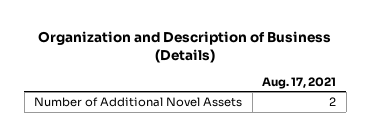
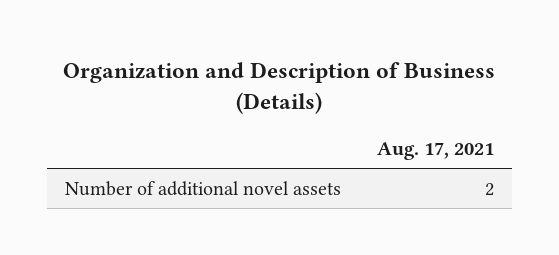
- Number of Additional Novel Assets | 2
+ Number of additional novel assets | 2

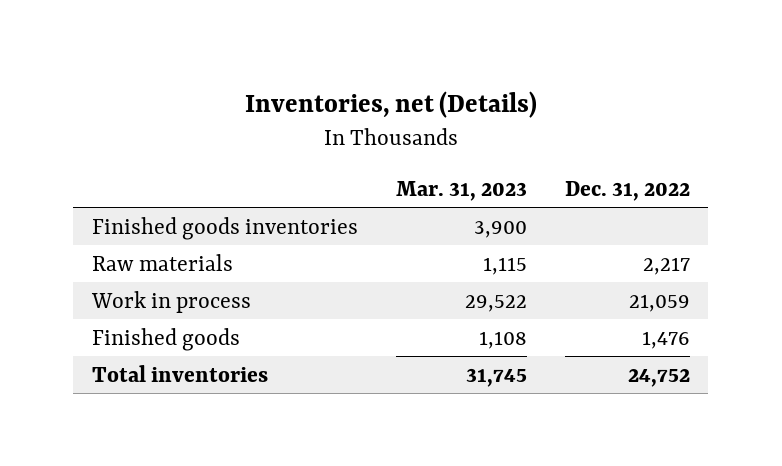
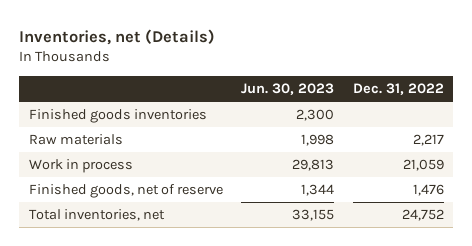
- | Mar. 31, 2023 | Dec. 31, 2022
+ | Jun. 30, 2023 | Dec. 31, 2022
- Finished goods | 1,108 | 1,476
- Total inventories | 31,745 | 24,752
+ Finished goods, net of reserve | 1,344 | 1,476
+ Total inventories, net | 33,155 | 24,752

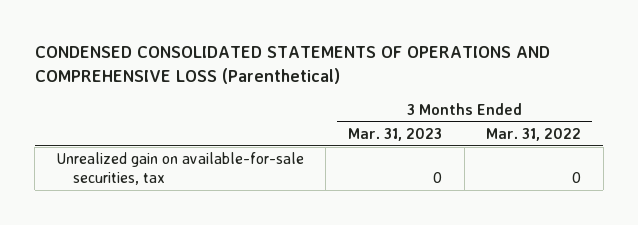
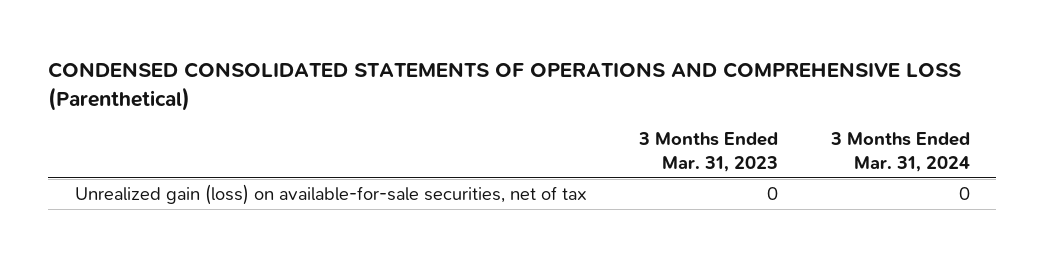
- | 3 Months Ended Mar. 31, 2023 | 3 Months Ended Mar. 31, 2022
+ | 3 Months Ended Mar. 31, 2023 | 3 Months Ended Mar. 31, 2024
- Unrealized gain on available-for-sale securities, tax | 0 | 0
+ Unrealized gain (loss) on available-for-sale securities, net of tax | 0 | 0

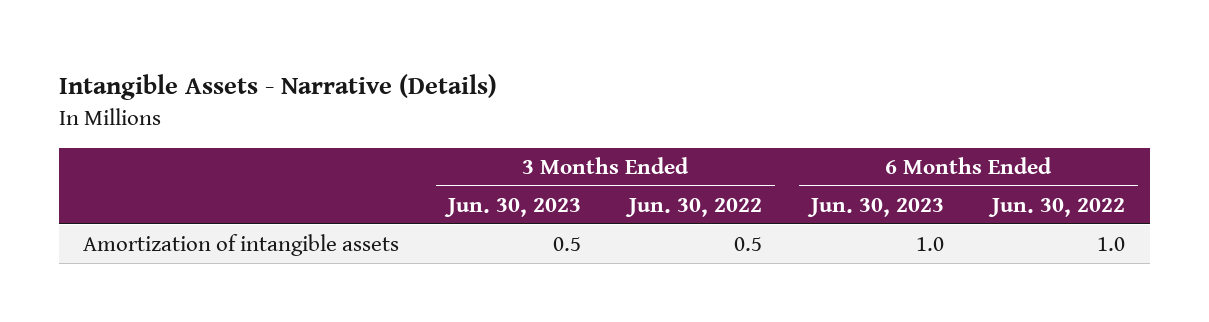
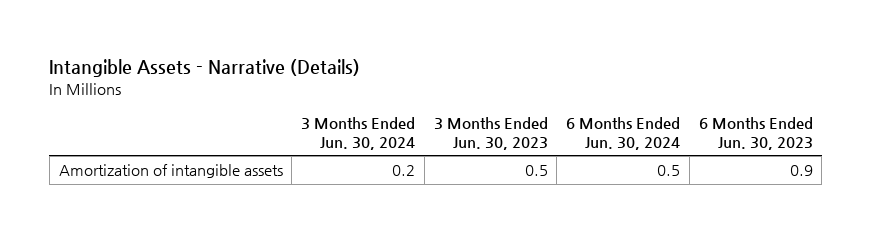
- | 3 Months Ended Jun. 30, 2023 | 3 Months Ended Jun. 30, 2022 | 6 Months Ended Jun. 30, 2023 | 6 Months Ended Jun. 30, 2022
+ | 3 Months Ended Jun. 30, 2024 | 3 Months Ended Jun. 30, 2023 | 6 Months Ended Jun. 30, 2024 | 6 Months Ended Jun. 30, 2023
- Amortization of intangible assets | 0.5 | 0.5 | 1.0 | 1.0
+ Amortization of intangible assets | 0.2 | 0.5 | 0.5 | 0.9

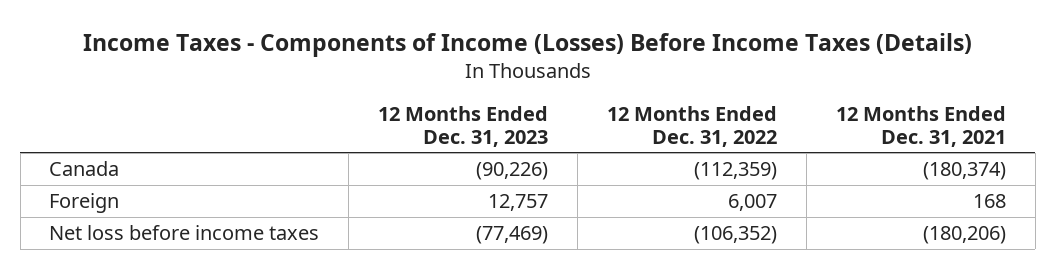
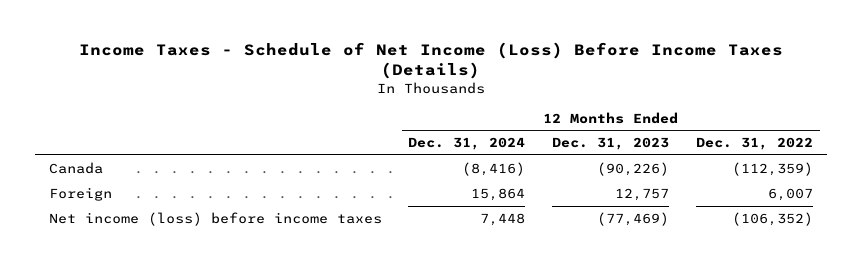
- Income Taxes - Components of Income (Losses) Before Income Taxes (Details)
+ Income Taxes - Schedule of Net Income (Loss) Before Income Taxes (Details)
- | 12 Months Ended Dec. 31, 2023 | 12 Months Ended Dec. 31, 2022 | 12 Months Ended Dec. 31, 2021
+ | 12 Months Ended Dec. 31, 2024 | 12 Months Ended Dec. 31, 2023 | 12 Months Ended Dec. 31, 2022
- Net loss before income taxes | (77,469) | (106,352) | (180,206)
+ Net income (loss) before income taxes | 7,448 | (77,469) | (106,352)

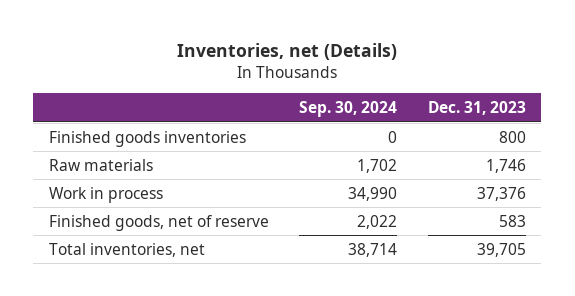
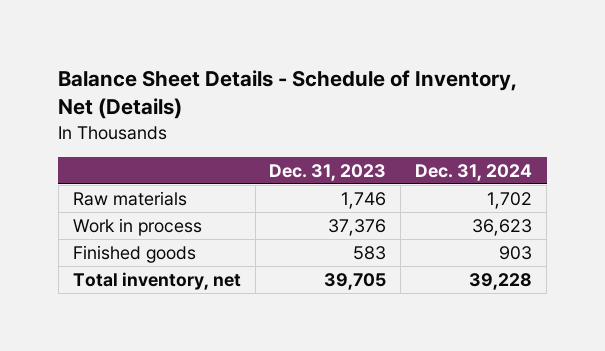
- Inventories, net (Details)
+ Balance Sheet Details - Schedule of Inventory, Net (Details)
- | Sep. 30, 2024 | Dec. 31, 2023
+ | Dec. 31, 2023 | Dec. 31, 2024
- Finished goods inventories | 0 | 800
- Finished goods, net of reserve | 2,022 | 583
- Total inventories, net | 38,714 | 39,705
+ Finished goods | 583 | 903
+ Total inventory, net | 39,705 | 39,228

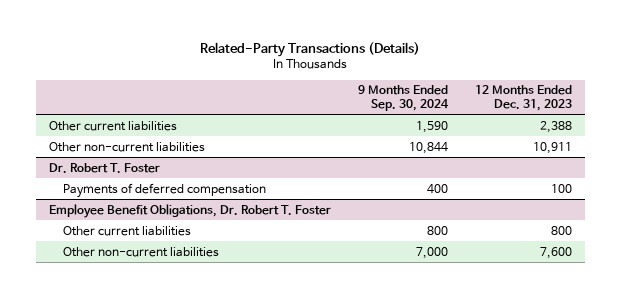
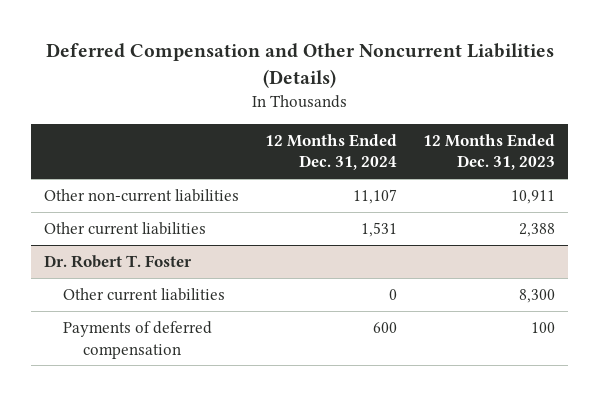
- Related-Party Transactions (Details)
+ Deferred Compensation and Other Noncurrent Liabilities (Details)
- | 9 Months Ended Sep. 30, 2024 | 12 Months Ended Dec. 31, 2023
+ | 12 Months Ended Dec. 31, 2024 | 12 Months Ended Dec. 31, 2023
moved down: Other current liabilities | 1,531 | 2,388
@ Dr. Robert T. Foster
+ Other current liabilities | 0 | 8,300
- Employee Benefit Obligations, Dr. Robert T. Foster
- Other current liabilities | 800 | 800
- Other non-current liabilities | 7,000 | 7,600

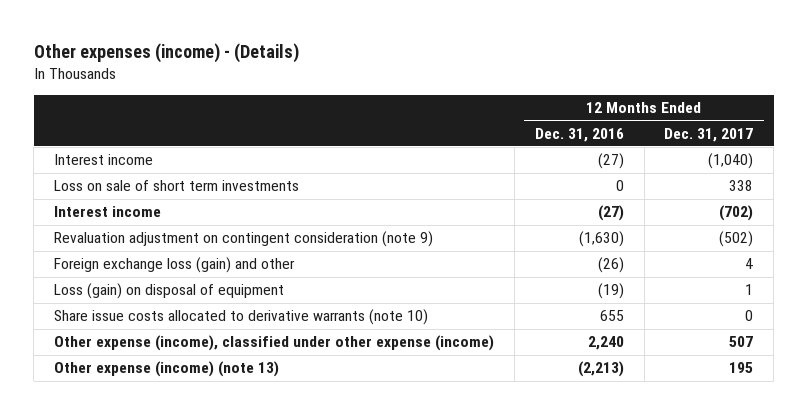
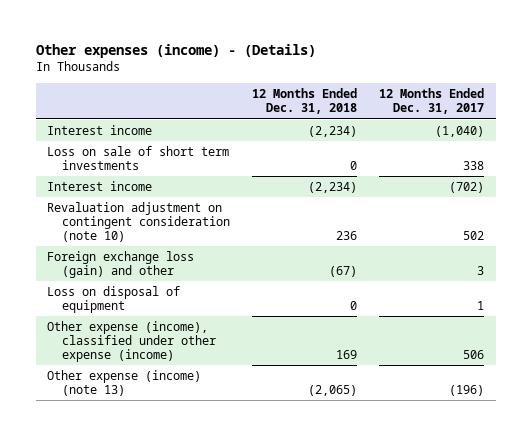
- | 12 Months Ended Dec. 31, 2016 | 12 Months Ended Dec. 31, 2017
+ | 12 Months Ended Dec. 31, 2018 | 12 Months Ended Dec. 31, 2017
- Revaluation adjustment on contingent consideration (note 9) | (1,630) | (502)
- Foreign exchange loss (gain) and other | (26) | 4
- Loss (gain) on disposal of equipment | (19) | 1
- Share issue costs allocated to derivative warrants (note 10) | 655 | 0
- Other expense (income), classified under other expense (income) | 2,240 | 507
- Other expense (income) (note 13) | (2,213) | 195
+ Revaluation adjustment on contingent consideration (note 10) | 236 | 502
+ Foreign exchange loss (gain) and other | (67) | 3
+ Loss on disposal of equipment | 0 | 1
+ Other expense (income), classified under other expense (income) | 169 | 506
+ Other expense (income) (note 13) | (2,065) | (196)

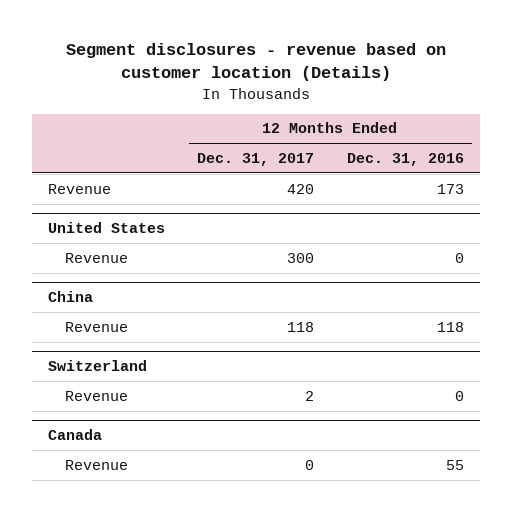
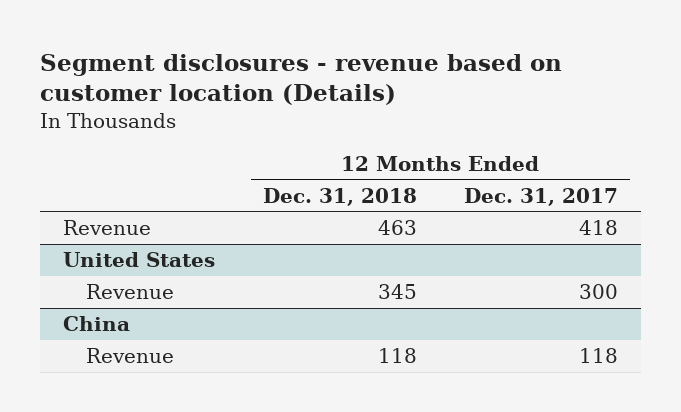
- | 12 Months Ended Dec. 31, 2017 | 12 Months Ended Dec. 31, 2016
+ | 12 Months Ended Dec. 31, 2018 | 12 Months Ended Dec. 31, 2017
- Revenue | 420 | 173
+ Revenue | 463 | 418
- Switzerland
- Revenue | 2 | 0
- Canada
- Revenue | 0 | 55

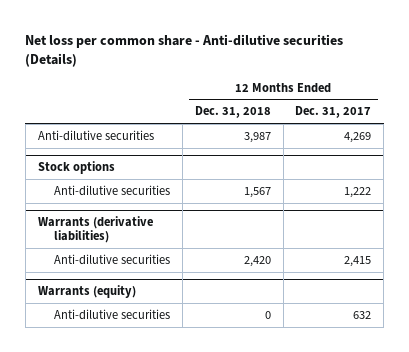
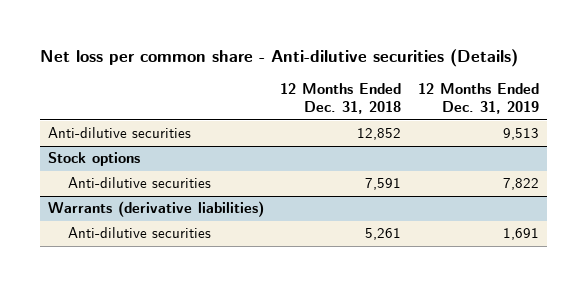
- | 12 Months Ended Dec. 31, 2018 | 12 Months Ended Dec. 31, 2017
+ | 12 Months Ended Dec. 31, 2018 | 12 Months Ended Dec. 31, 2019
- Anti-dilutive securities | 3,987 | 4,269
+ Anti-dilutive securities | 12,852 | 9,513
@ Stock options
- Anti-dilutive securities | 1,567 | 1,222
+ Anti-dilutive securities | 7,591 | 7,822
@ Warrants (derivative liabilities)
- Anti-dilutive securities | 2,420 | 2,415
- Warrants (equity)
- Anti-dilutive securities | 0 | 632
@ Warrants (derivative liabilities)
+ Anti-dilutive securities | 5,261 | 1,691

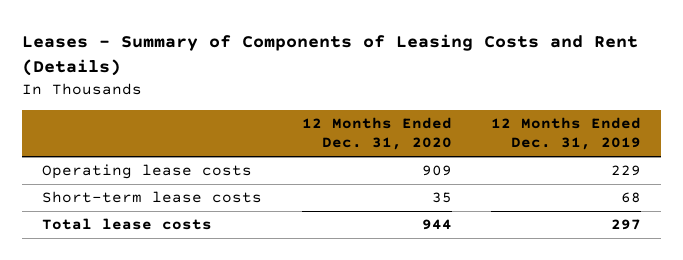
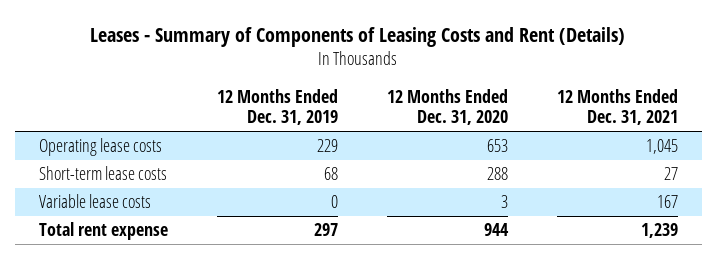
- | 12 Months Ended Dec. 31, 2020 | 12 Months Ended Dec. 31, 2019
+ | 12 Months Ended Dec. 31, 2019 | 12 Months Ended Dec. 31, 2020 | 12 Months Ended Dec. 31, 2021
- Operating lease costs | 909 | 229
- Short-term lease costs | 35 | 68
- Total lease costs | 944 | 297
+ Operating lease costs | 229 | 653 | 1,045
+ Short-term lease costs | 68 | 288 | 27
+ Variable lease costs | 0 | 3 | 167
+ Total rent expense | 297 | 944 | 1,239

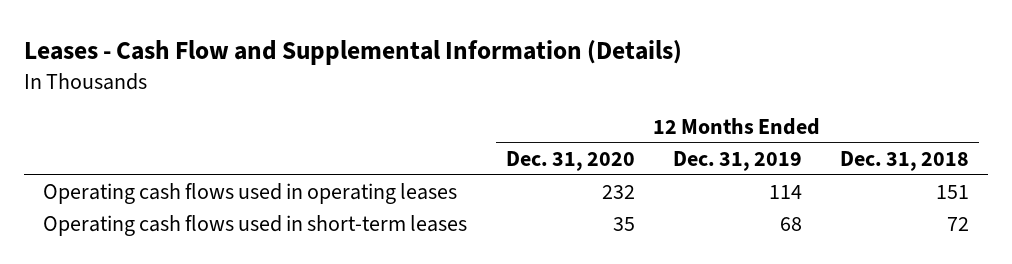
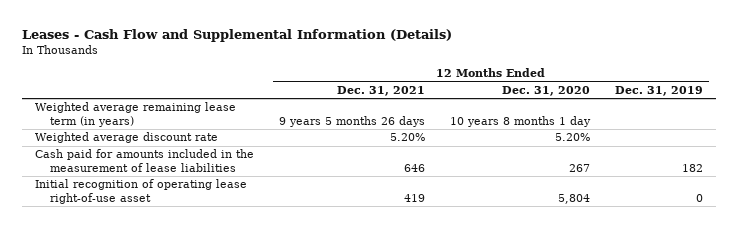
- | 12 Months Ended Dec. 31, 2020 | 12 Months Ended Dec. 31, 2019 | 12 Months Ended Dec. 31, 2018
+ | 12 Months Ended Dec. 31, 2021 | 12 Months Ended Dec. 31, 2020 | 12 Months Ended Dec. 31, 2019
- Operating cash flows used in operating leases | 232 | 114 | 151
- Operating cash flows used in short-term leases | 35 | 68 | 72
+ Weighted average remaining lease term (in years) | 9 years 5 months 26 days | 10 years 8 months 1 day |
+ Weighted average discount rate | 5.20% | 5.20% |
+ Cash paid for amounts included in the measurement of lease liabilities | 646 | 267 | 182
+ Initial recognition of operating lease right-of-use asset | 419 | 5,804 | 0

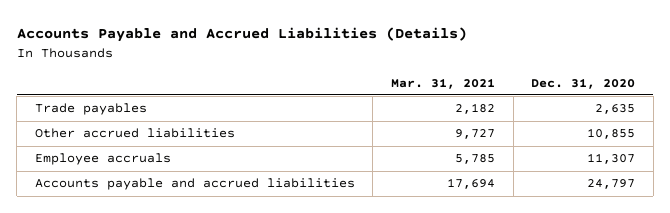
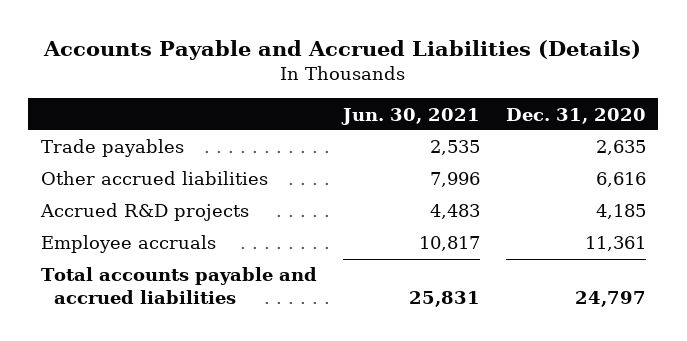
- | Mar. 31, 2021 | Dec. 31, 2020
+ | Jun. 30, 2021 | Dec. 31, 2020
- Other accrued liabilities | 9,727 | 10,855
- Employee accruals | 5,785 | 11,307
- Accounts payable and accrued liabilities | 17,694 | 24,797
+ Other accrued liabilities | 7,996 | 6,616
+ Accrued R&D projects | 4,483 | 4,185
+ Employee accruals | 10,817 | 11,361
+ Total accounts payable and accrued liabilities | 25,831 | 24,797

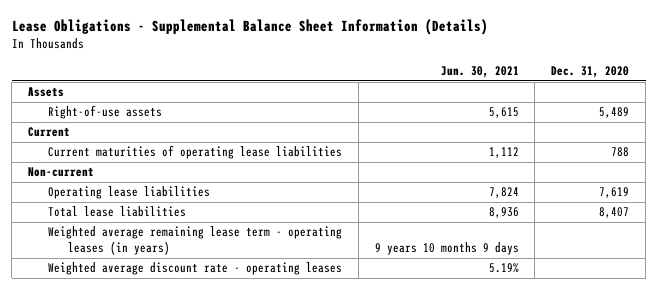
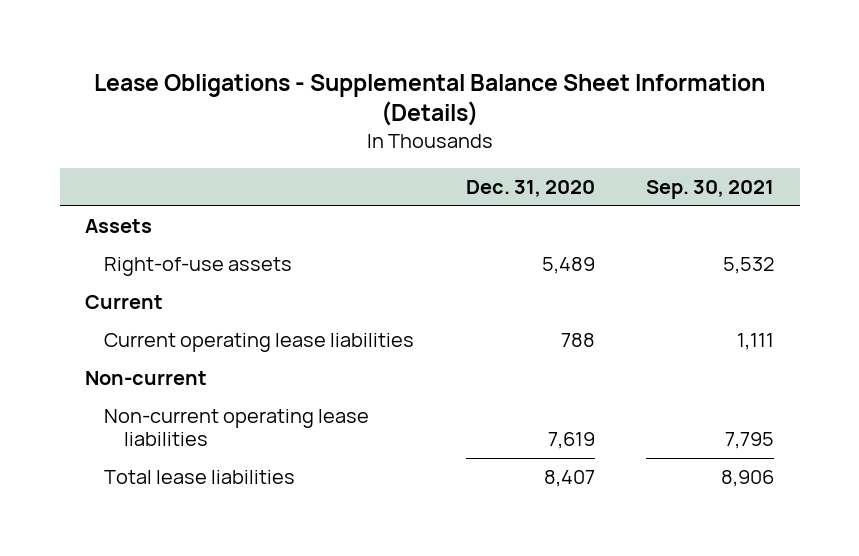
- | Jun. 30, 2021 | Dec. 31, 2020
+ | Dec. 31, 2020 | Sep. 30, 2021
- Current maturities of operating lease liabilities | 1,112 | 788
+ Current operating lease liabilities | 788 | 1,111
- Operating lease liabilities | 7,824 | 7,619
+ Non-current operating lease liabilities | 7,619 | 7,795
- Weighted average remaining lease term - operating leases (in years) | 9 years 10 months 9 days |
- Weighted average discount rate - operating leases | 5.19% |

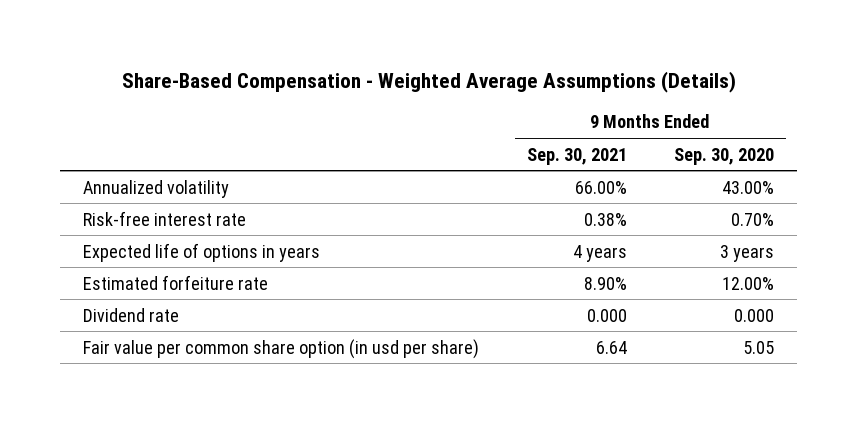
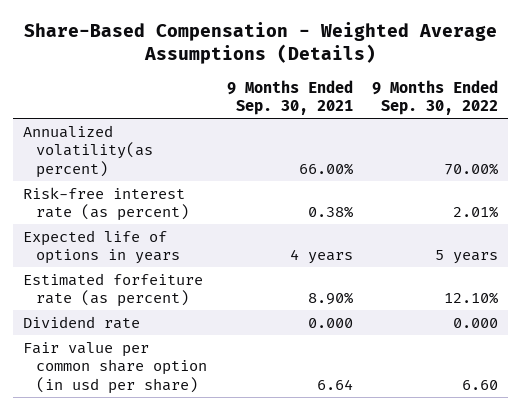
- | 9 Months Ended Sep. 30, 2021 | 9 Months Ended Sep. 30, 2020
+ | 9 Months Ended Sep. 30, 2021 | 9 Months Ended Sep. 30, 2022
- Annualized volatility | 66.00% | 43.00%
- Risk-free interest rate | 0.38% | 0.70%
+ Annualized volatility(as percent) | 66.00% | 70.00%
+ Risk-free interest rate (as percent) | 0.38% | 2.01%
- Estimated forfeiture rate | 8.90% | 12.00%
+ Estimated forfeiture rate (as percent) | 8.90% | 12.10%

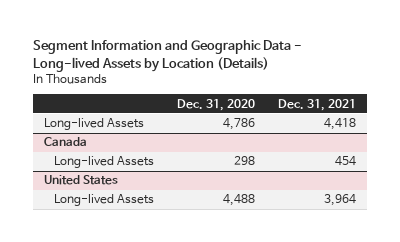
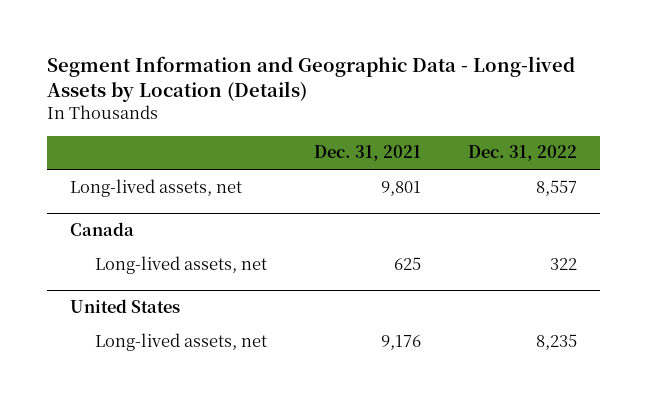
- | Dec. 31, 2020 | Dec. 31, 2021
+ | Dec. 31, 2021 | Dec. 31, 2022
- Long-lived Assets | 4,786 | 4,418
+ Long-lived assets, net | 9,801 | 8,557
@ Canada
- Long-lived Assets | 298 | 454
+ Long-lived assets, net | 625 | 322
@ United States
- Long-lived Assets | 4,488 | 3,964
+ Long-lived assets, net | 9,176 | 8,235

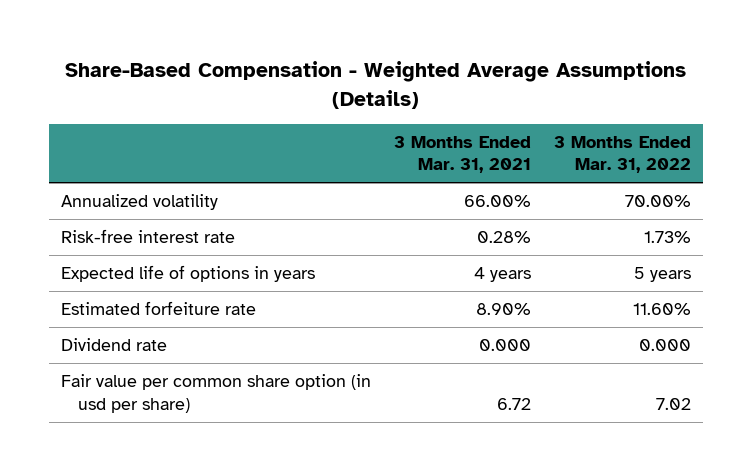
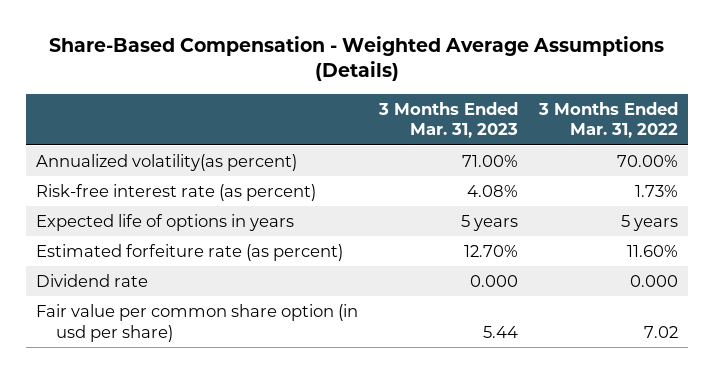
- | 3 Months Ended Mar. 31, 2021 | 3 Months Ended Mar. 31, 2022
+ | 3 Months Ended Mar. 31, 2023 | 3 Months Ended Mar. 31, 2022
- Annualized volatility | 66.00% | 70.00%
- Risk-free interest rate | 0.28% | 1.73%
+ Annualized volatility(as percent) | 71.00% | 70.00%
+ Risk-free interest rate (as percent) | 4.08% | 1.73%
- Estimated forfeiture rate | 8.90% | 11.60%
+ Estimated forfeiture rate (as percent) | 12.70% | 11.60%

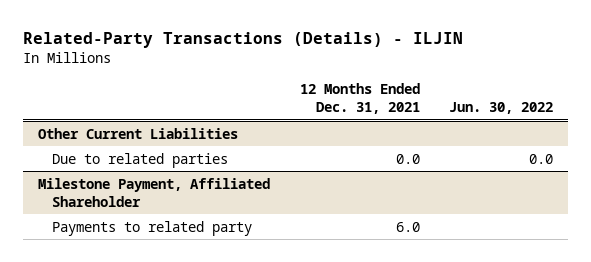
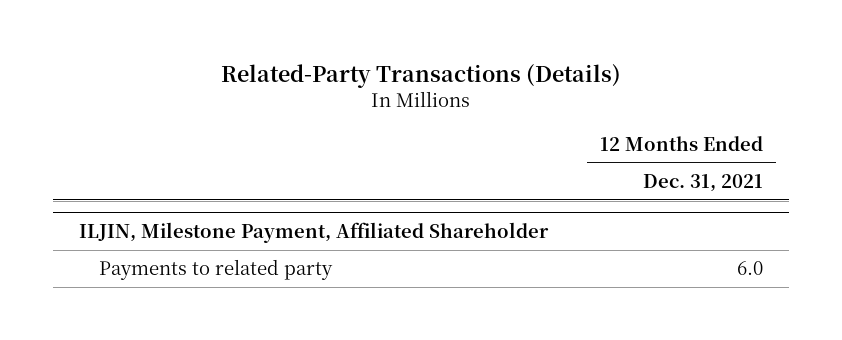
- Related-Party Transactions (Details) - ILJIN
+ Related-Party Transactions (Details)
- | 12 Months Ended Dec. 31, 2021 | Jun. 30, 2022
+ | 12 Months Ended Dec. 31, 2021
- Other Current Liabilities
- Due to related parties | 0.0 | 0.0
- Milestone Payment, Affiliated Shareholder
+ ILJIN, Milestone Payment, Affiliated Shareholder

